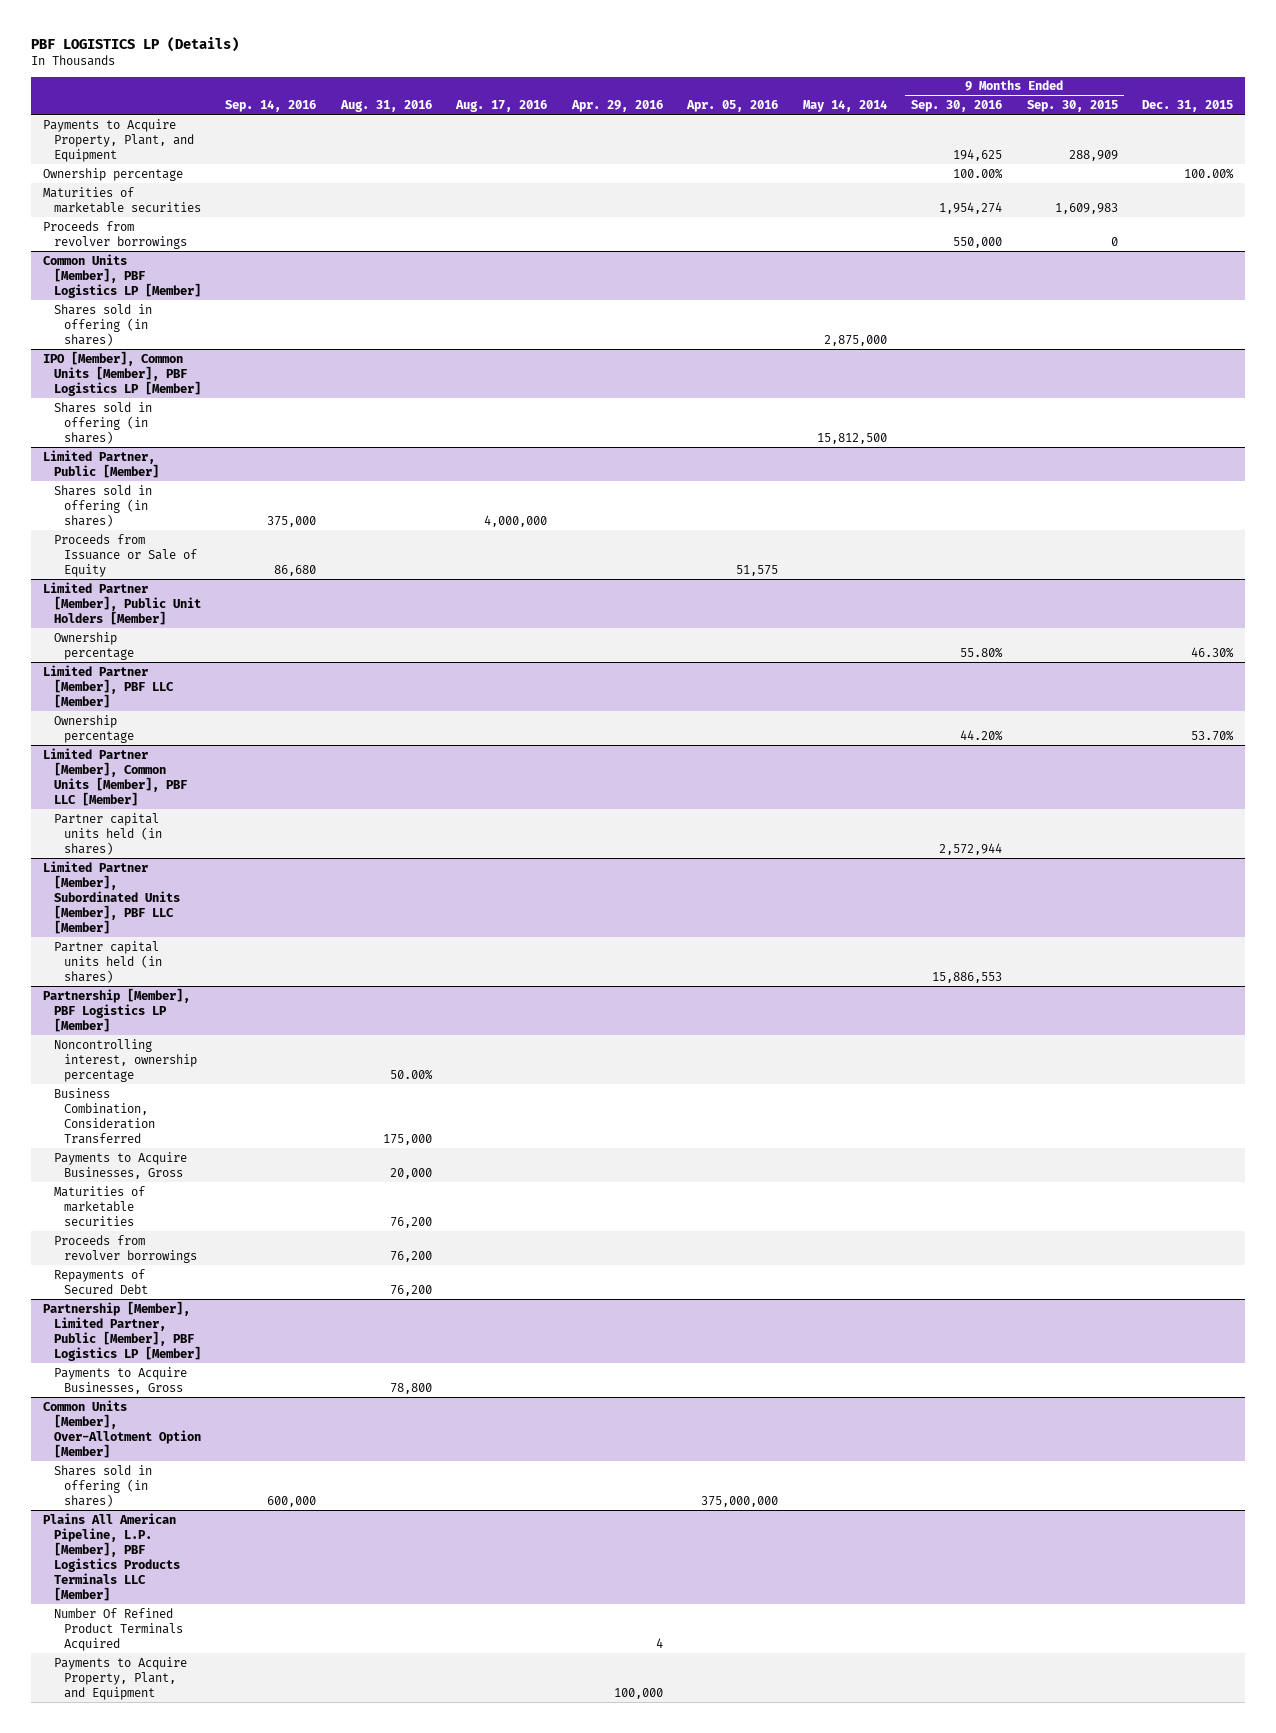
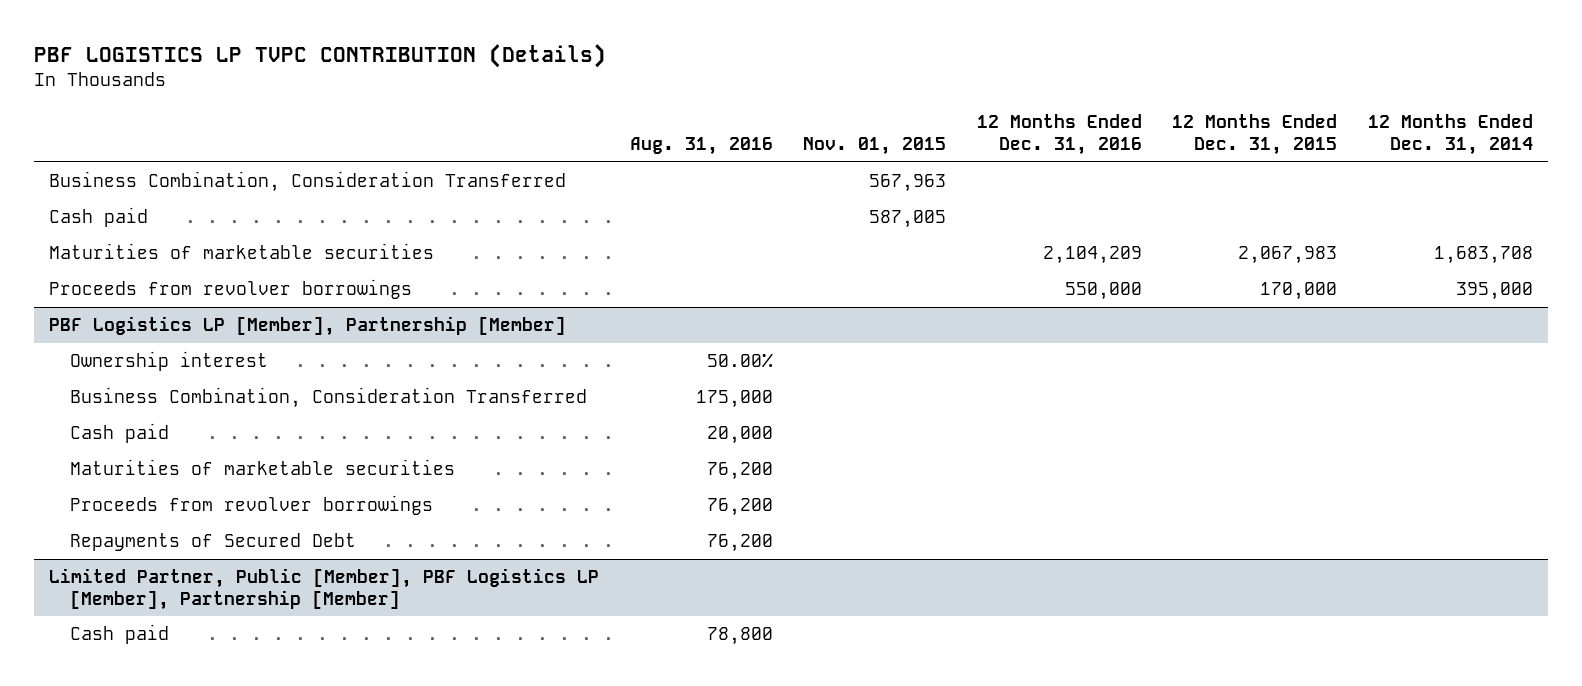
- PBF LOGISTICS LP (Details)
+ PBF LOGISTICS LP TVPC CONTRIBUTION (Details)
- | Sep. 14, 2016 | Aug. 31, 2016 | Aug. 17, 2016 | Apr. 29, 2016 | Apr. 05, 2016 | May 14, 2014 | 9 Months Ended Sep. 30, 2016 | 9 Months Ended Sep. 30, 2015 | Dec. 31, 2015
+ | Aug. 31, 2016 | Nov. 01, 2015 | 12 Months Ended Dec. 31, 2016 | 12 Months Ended Dec. 31, 2015 | 12 Months Ended Dec. 31, 2014
- Payments to Acquire Property, Plant, and Equipment | | | | | | | 194,625 | 288,909 |
- Ownership percentage | | | | | | | 100.00% | | 100.00%
+ Business Combination, Consideration Transferred | | 567,963 | | |
+ Cash paid | | 587,005 | | |
- Common Units [Member], PBF Logistics LP [Member]
- Shares sold in offering (in shares) | | | | | | 2,875,000 | | |
- IPO [Member], Common Units [Member], PBF Logistics LP [Member]
- Shares sold in offering (in shares) | | | | | | 15,812,500 | | |
- Limited Partner, Public [Member]
- Shares sold in offering (in shares) | 375,000 | | 4,000,000 | | | | | |
- Proceeds from Issuance or Sale of Equity | 86,680 | | | | 51,575 | | | |
- Limited Partner [Member], Public Unit Holders [Member]
- Ownership percentage | | | | | | | 55.80% | | 46.30%
- Limited Partner [Member], PBF LLC [Member]
- Ownership percentage | | | | | | | 44.20% | | 53.70%
- Limited Partner [Member], Common Units [Member], PBF LLC [Member]
- Partner capital units held (in shares) | | | | | | | 2,572,944 | |
- Limited Partner [Member], Subordinated Units [Member], PBF LLC [Member]
- Partner capital units held (in shares) | | | | | | | 15,886,553 | |
- Partnership [Member], PBF Logistics LP [Member]
- Noncontrolling interest, ownership percentage | | 50.00% | | | | | | |
+ PBF Logistics LP [Member], Partnership [Member]
+ Ownership interest | 50.00% | | | |
- Payments to Acquire Businesses, Gross | | 20,000 | | | | | | |
+ Cash paid | 20,000 | | | |
- Partnership [Member], Limited Partner, Public [Member], PBF Logistics LP [Member]
- Payments to Acquire Businesses, Gross | | 78,800 | | | | | | |
- Common Units [Member], Over-Allotment Option [Member]
- Shares sold in offering (in shares) | 600,000 | | | | 375,000,000 | | | |
- Plains All American Pipeline, L.P. [Member], PBF Logistics Products Terminals LLC [Member]
- Number Of Refined Product Terminals Acquired | | | | 4 | | | | |
- Payments to Acquire Property, Plant, and Equipment | | | | 100,000 | | | | |
+ Limited Partner, Public [Member], PBF Logistics LP [Member], Partnership [Member]
+ Cash paid | 78,800 | | | |

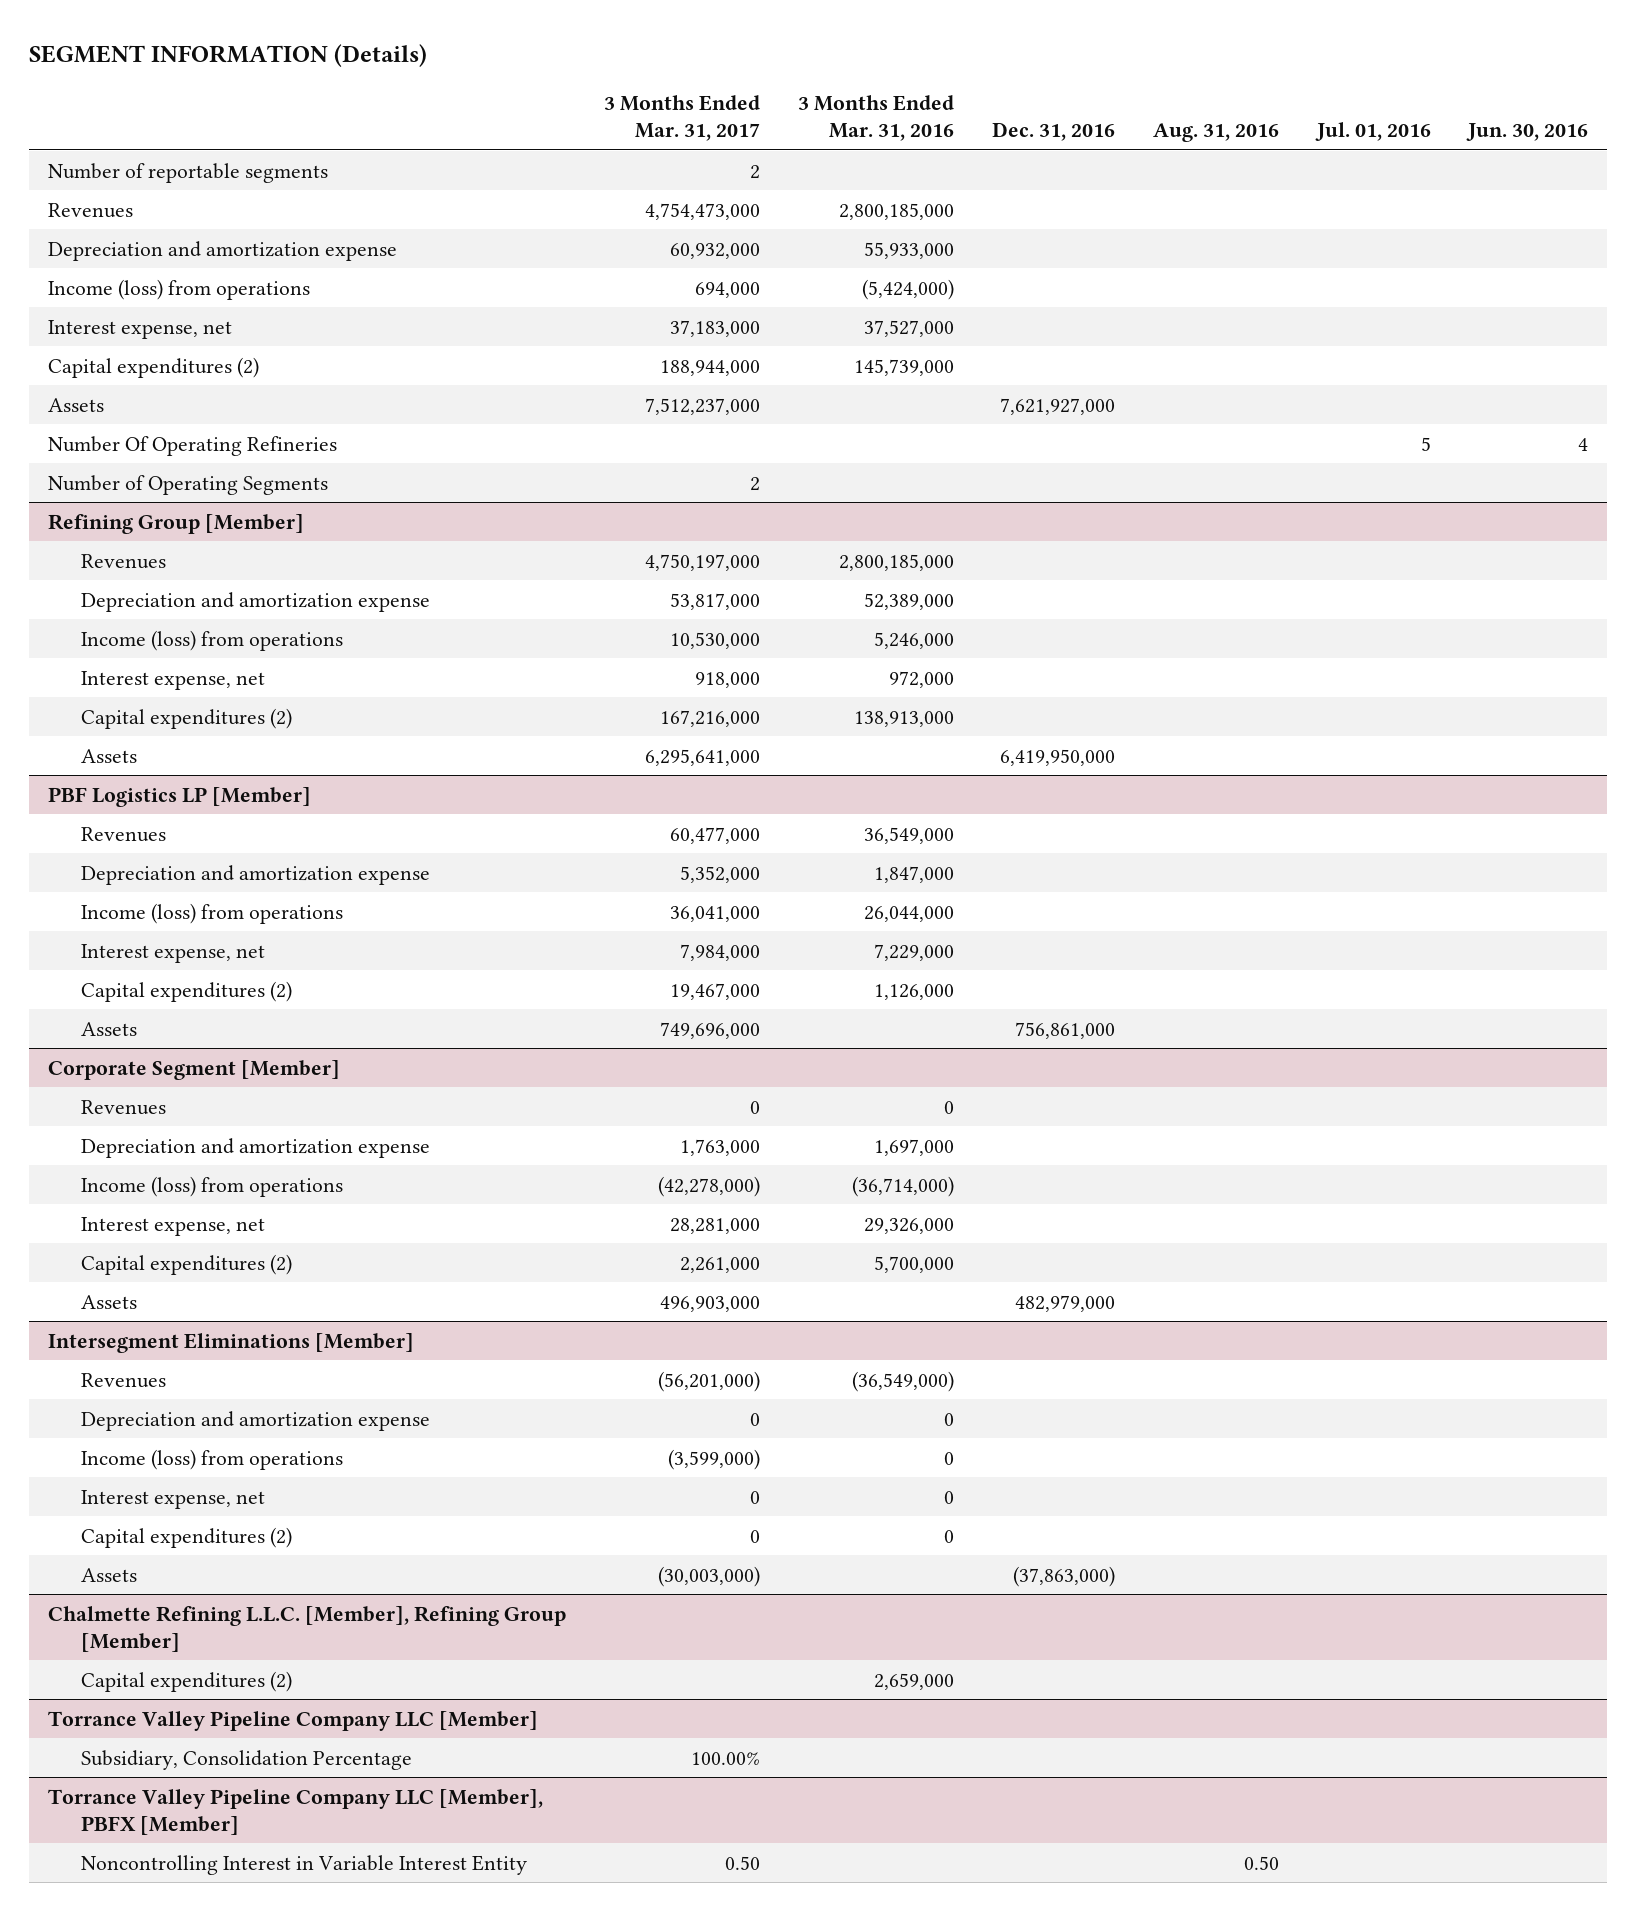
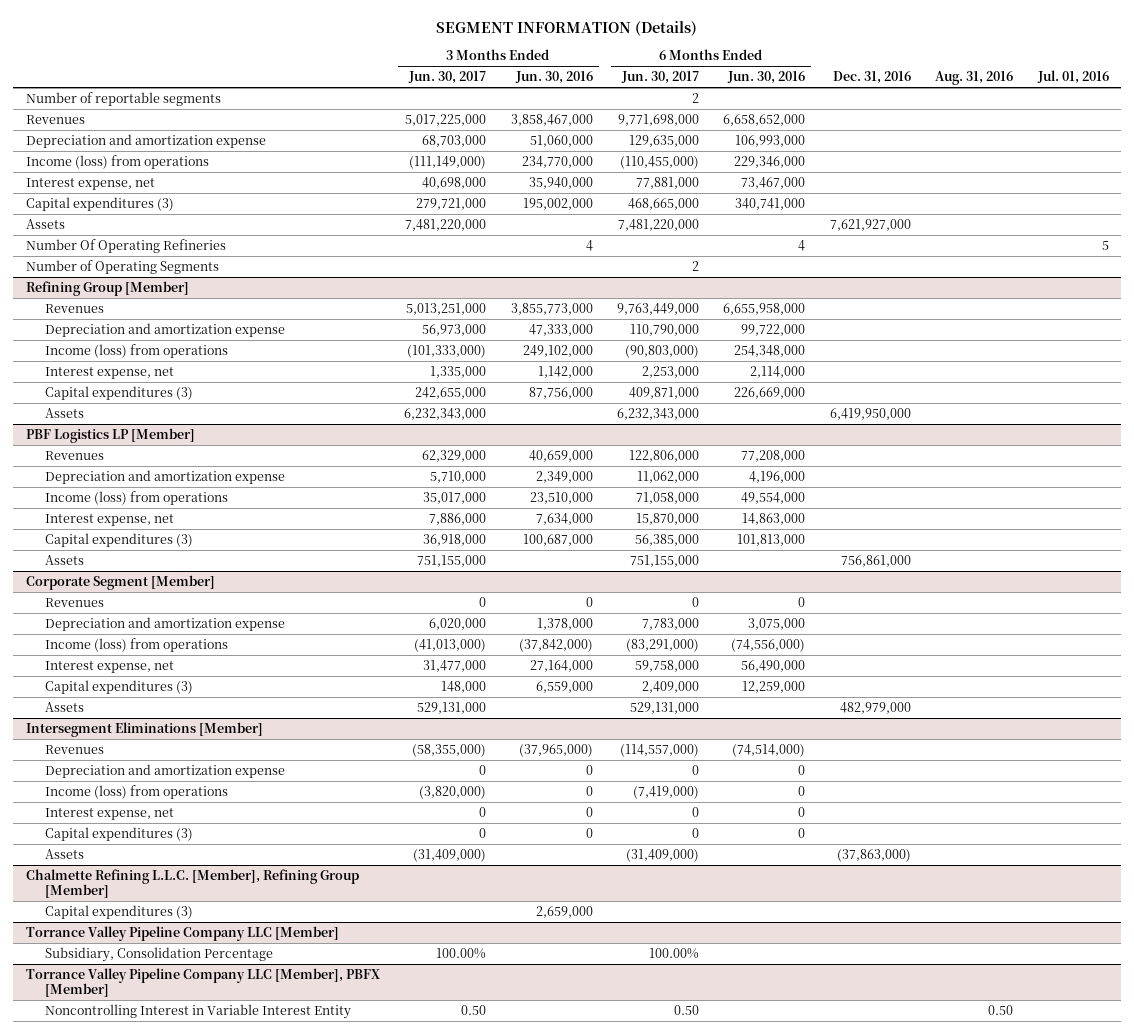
- | 3 Months Ended Mar. 31, 2017 | 3 Months Ended Mar. 31, 2016 | Dec. 31, 2016 | Aug. 31, 2016 | Jul. 01, 2016 | Jun. 30, 2016
+ | 3 Months Ended Jun. 30, 2017 | 3 Months Ended Jun. 30, 2016 | 6 Months Ended Jun. 30, 2017 | 6 Months Ended Jun. 30, 2016 | Dec. 31, 2016 | Aug. 31, 2016 | Jul. 01, 2016
- Capital expenditures (2) | 188,944,000 | 145,739,000 | | | |
+ Capital expenditures (3) | 279,721,000 | 195,002,000 | 468,665,000 | 340,741,000 | | |
@ Refining Group [Member]
- Capital expenditures (2) | 167,216,000 | 138,913,000 | | | |
+ Capital expenditures (3) | 242,655,000 | 87,756,000 | 409,871,000 | 226,669,000 | | |
@ PBF Logistics LP [Member]
- Capital expenditures (2) | 19,467,000 | 1,126,000 | | | |
+ Capital expenditures (3) | 36,918,000 | 100,687,000 | 56,385,000 | 101,813,000 | | |
@ Corporate Segment [Member]
- Capital expenditures (2) | 2,261,000 | 5,700,000 | | | |
+ Capital expenditures (3) | 148,000 | 6,559,000 | 2,409,000 | 12,259,000 | | |
@ Intersegment Eliminations [Member]
- Capital expenditures (2) | 0 | 0 | | | |
+ Capital expenditures (3) | 0 | 0 | 0 | 0 | | |
@ Chalmette Refining L.L.C. [Member], Refining Group [Member]
- Capital expenditures (2) | | 2,659,000 | | | |
+ Capital expenditures (3) | | 2,659,000 | | | | |

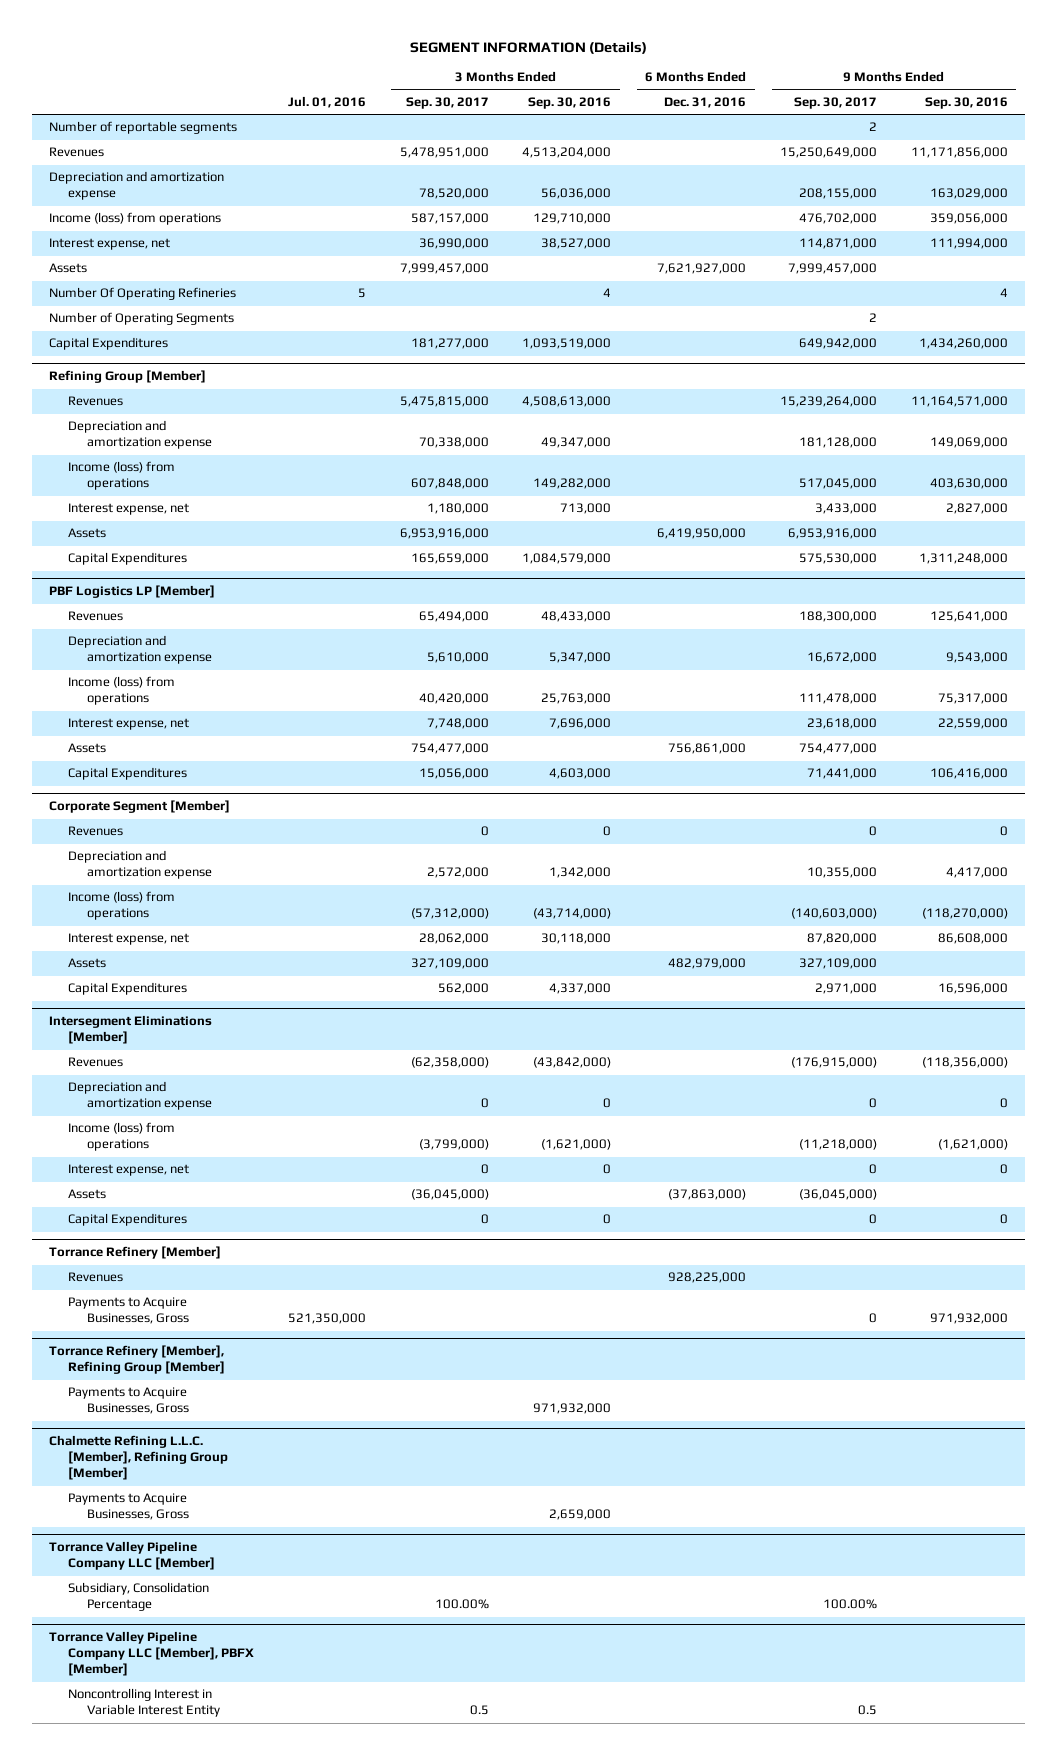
- | 3 Months Ended Jun. 30, 2017 | 3 Months Ended Jun. 30, 2016 | 6 Months Ended Jun. 30, 2017 | 6 Months Ended Jun. 30, 2016 | Dec. 31, 2016 | Aug. 31, 2016 | Jul. 01, 2016
+ | Jul. 01, 2016 | 3 Months Ended Sep. 30, 2017 | 3 Months Ended Sep. 30, 2016 | 6 Months Ended Dec. 31, 2016 | 9 Months Ended Sep. 30, 2017 | 9 Months Ended Sep. 30, 2016
- Capital expenditures (3) | 279,721,000 | 195,002,000 | 468,665,000 | 340,741,000 | | |
+ Capital Expenditures | | 181,277,000 | 1,093,519,000 | | 649,942,000 | 1,434,260,000
@ Refining Group [Member]
- Capital expenditures (3) | 242,655,000 | 87,756,000 | 409,871,000 | 226,669,000 | | |
+ Capital Expenditures | | 165,659,000 | 1,084,579,000 | | 575,530,000 | 1,311,248,000
@ PBF Logistics LP [Member]
- Capital expenditures (3) | 36,918,000 | 100,687,000 | 56,385,000 | 101,813,000 | | |
+ Capital Expenditures | | 15,056,000 | 4,603,000 | | 71,441,000 | 106,416,000
@ Corporate Segment [Member]
- Capital expenditures (3) | 148,000 | 6,559,000 | 2,409,000 | 12,259,000 | | |
+ Capital Expenditures | | 562,000 | 4,337,000 | | 2,971,000 | 16,596,000
@ Intersegment Eliminations [Member]
- Capital expenditures (3) | 0 | 0 | 0 | 0 | | |
+ Capital Expenditures | | 0 | 0 | | 0 | 0
+ Torrance Refinery [Member]
+ Revenues | | | | 928,225,000 | |
+ Payments to Acquire Businesses, Gross | 521,350,000 | | | | 0 | 971,932,000
+ Torrance Refinery [Member], Refining Group [Member]
+ Payments to Acquire Businesses, Gross | | | 971,932,000 | | |
@ Chalmette Refining L.L.C. [Member], Refining Group [Member]
- Capital expenditures (3) | | 2,659,000 | | | | |
+ Payments to Acquire Businesses, Gross | | | 2,659,000 | | |

